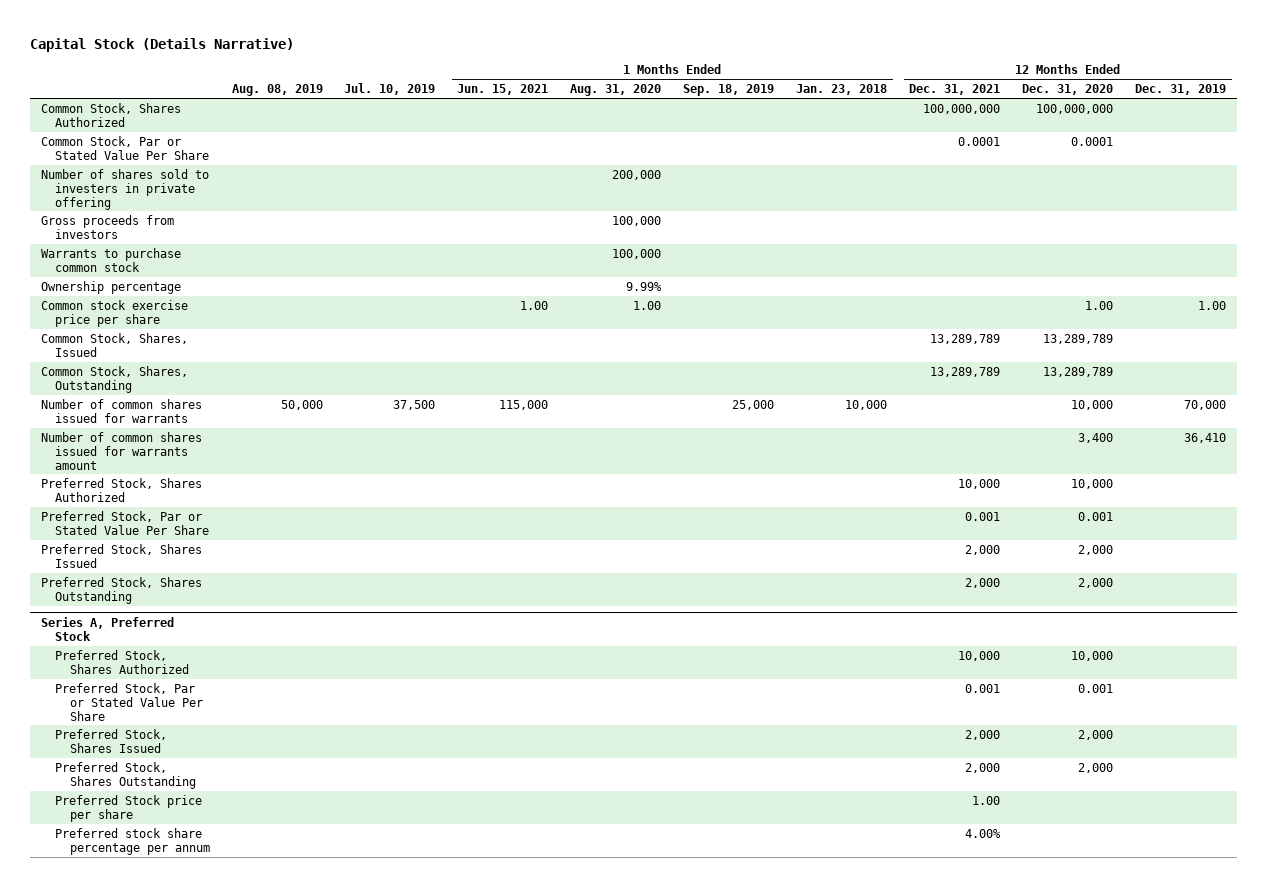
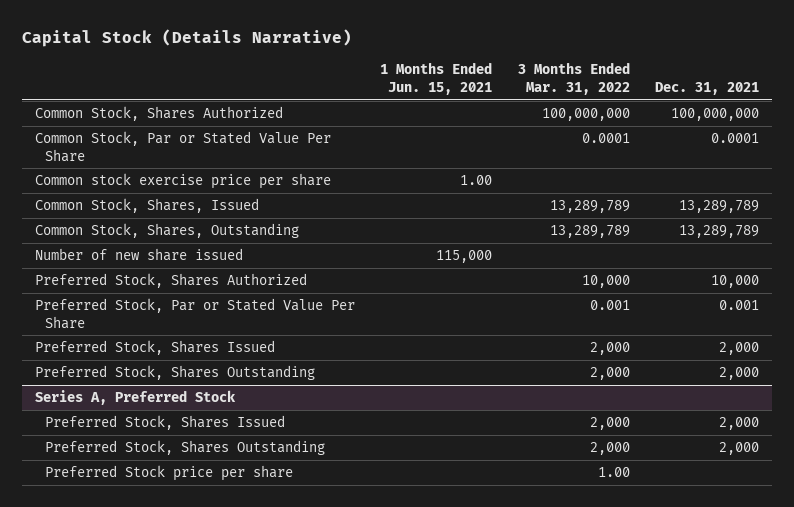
- | Aug. 08, 2019 | Jul. 10, 2019 | 1 Months Ended Jun. 15, 2021 | 1 Months Ended Aug. 31, 2020 | 1 Months Ended Sep. 18, 2019 | 1 Months Ended Jan. 23, 2018 | 12 Months Ended Dec. 31, 2021 | 12 Months Ended Dec. 31, 2020 | 12 Months Ended Dec. 31, 2019
+ | 1 Months Ended Jun. 15, 2021 | 3 Months Ended Mar. 31, 2022 | Dec. 31, 2021
- Number of shares sold to investers in private offering | | | | 200,000 | | | | |
- Gross proceeds from investors | | | | 100,000 | | | | |
- Warrants to purchase common stock | | | | 100,000 | | | | |
- Ownership percentage | | | | 9.99% | | | | |
- Number of common shares issued for warrants | 50,000 | 37,500 | 115,000 | | 25,000 | 10,000 | | 10,000 | 70,000
- Number of common shares issued for warrants amount | | | | | | | | 3,400 | 36,410
+ Number of new share issued | 115,000 | |
@ Series A, Preferred Stock
- Preferred Stock, Shares Authorized | | | | | | | 10,000 | 10,000 |
- Preferred Stock, Par or Stated Value Per Share | | | | | | | 0.001 | 0.001 |
- Preferred stock share percentage per annum | | | | | | | 4.00% | |

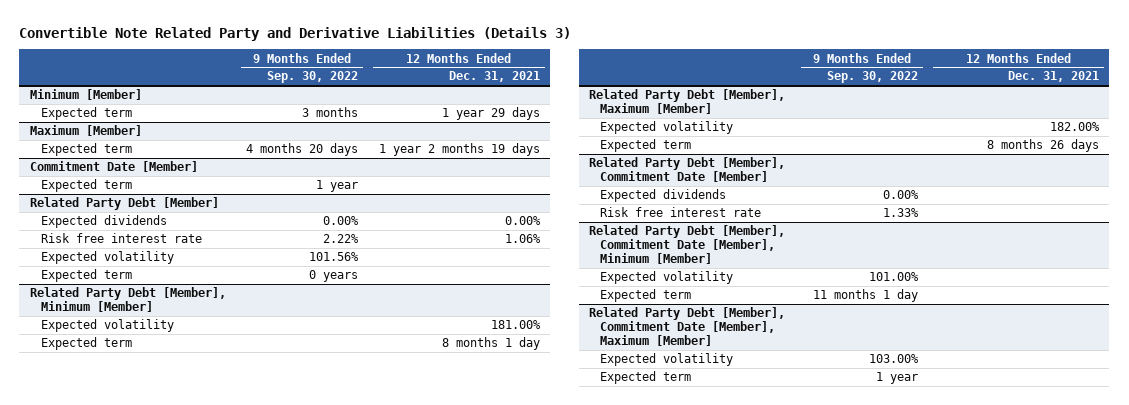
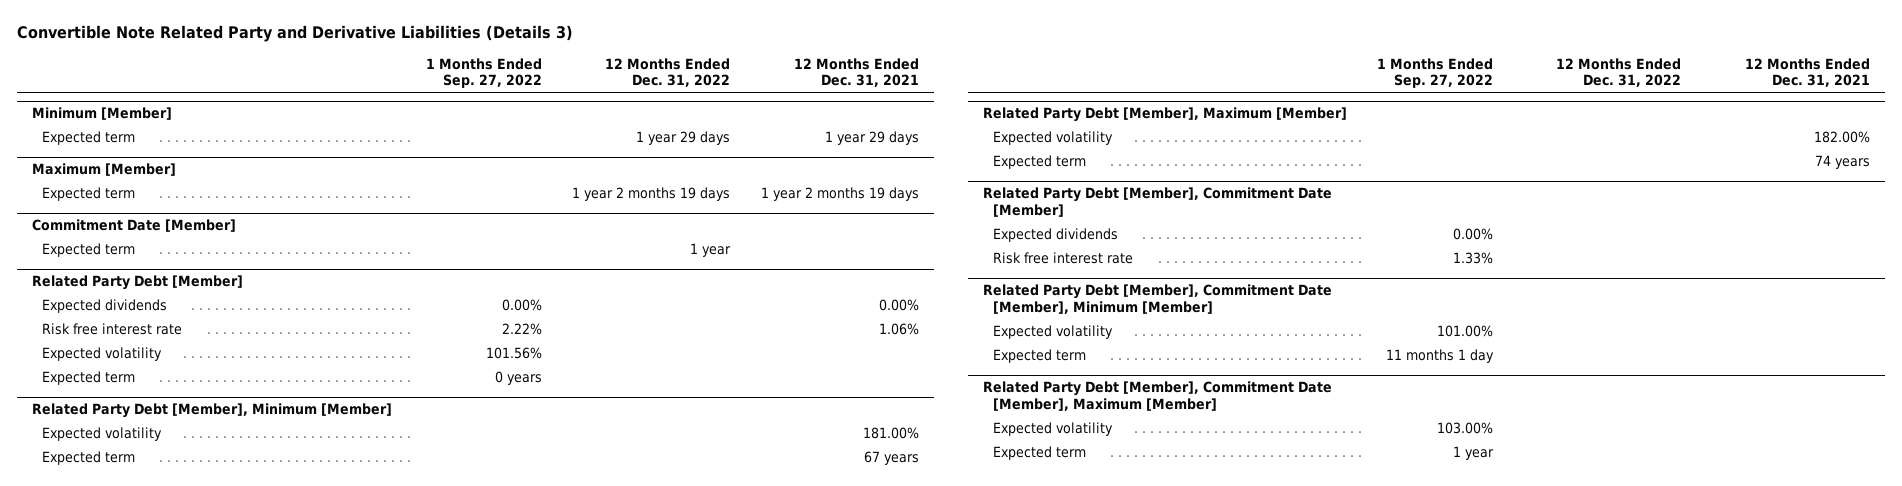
- | 9 Months Ended Sep. 30, 2022 | 12 Months Ended Dec. 31, 2021
+ | 1 Months Ended Sep. 27, 2022 | 12 Months Ended Dec. 31, 2022 | 12 Months Ended Dec. 31, 2021
@ Related Party Debt [Member], Minimum [Member]
- Expected term | | 8 months 1 day
+ Expected term | | | 67 years
@ Related Party Debt [Member], Maximum [Member]
- Expected term | | 8 months 26 days
+ Expected term | | | 74 years

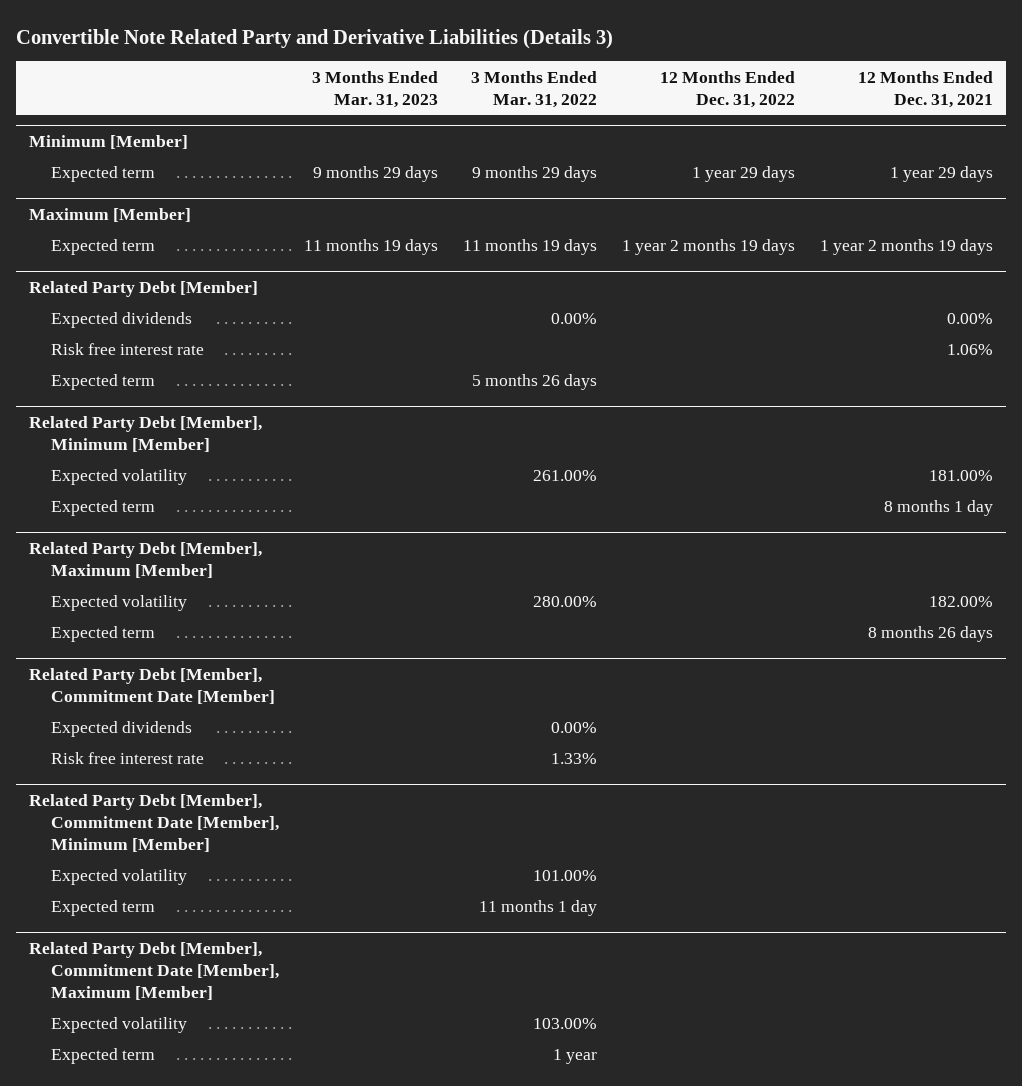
- | 1 Months Ended Sep. 27, 2022 | 12 Months Ended Dec. 31, 2022 | 12 Months Ended Dec. 31, 2021
+ | 3 Months Ended Mar. 31, 2023 | 3 Months Ended Mar. 31, 2022 | 12 Months Ended Dec. 31, 2022 | 12 Months Ended Dec. 31, 2021
- Commitment Date [Member]
- Expected term | | 1 year |
@ Related Party Debt [Member]
- Expected volatility | 101.56% | |
@ Related Party Debt [Member], Minimum [Member]
- Expected term | | | 67 years
+ Expected term | | | | 8 months 1 day
@ Related Party Debt [Member], Maximum [Member]
- Expected term | | | 74 years
+ Expected term | | | | 8 months 26 days

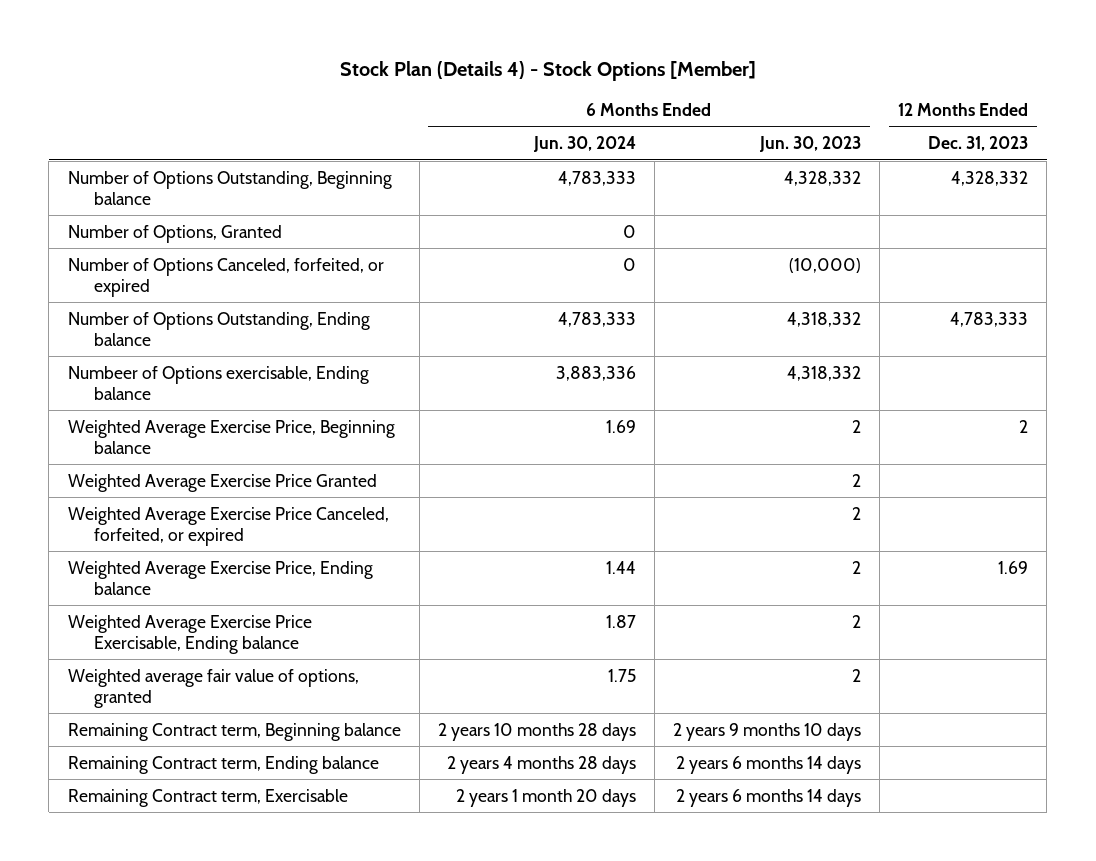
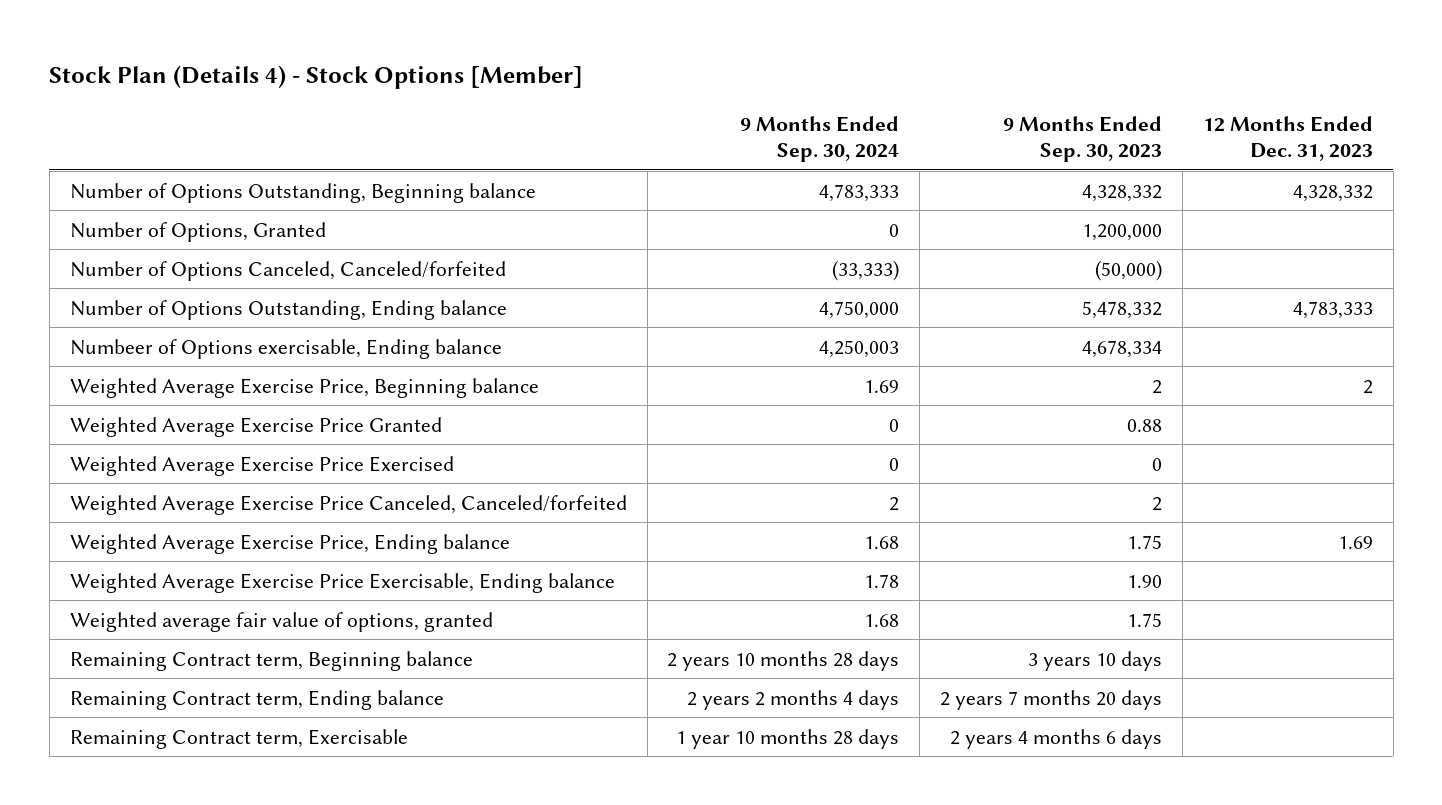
- | 6 Months Ended Jun. 30, 2024 | 6 Months Ended Jun. 30, 2023 | 12 Months Ended Dec. 31, 2023
+ | 9 Months Ended Sep. 30, 2024 | 9 Months Ended Sep. 30, 2023 | 12 Months Ended Dec. 31, 2023
- Number of Options Canceled, forfeited, or expired | 0 | (10,000) |
+ Number of Options Canceled, Canceled/forfeited | (33,333) | (50,000) |
- Weighted Average Exercise Price Canceled, forfeited, or expired | | 2 |
+ Weighted Average Exercise Price Exercised | 0 | 0 |
+ Weighted Average Exercise Price Canceled, Canceled/forfeited | 2 | 2 |

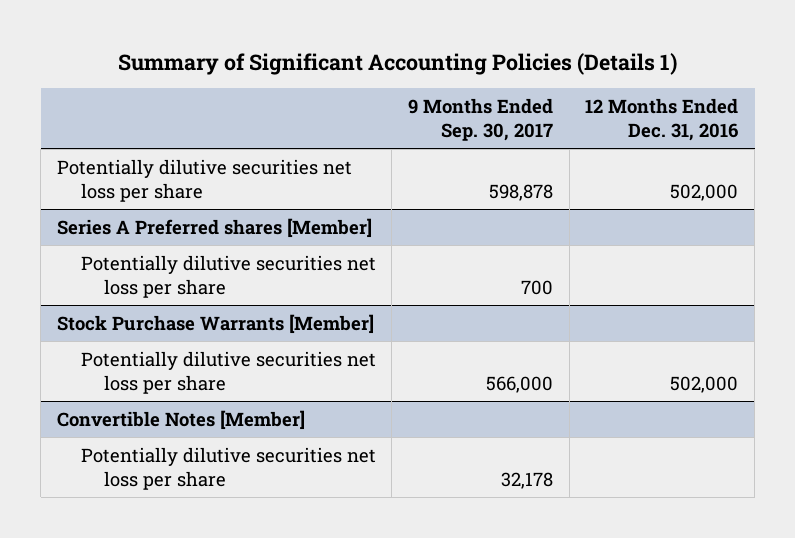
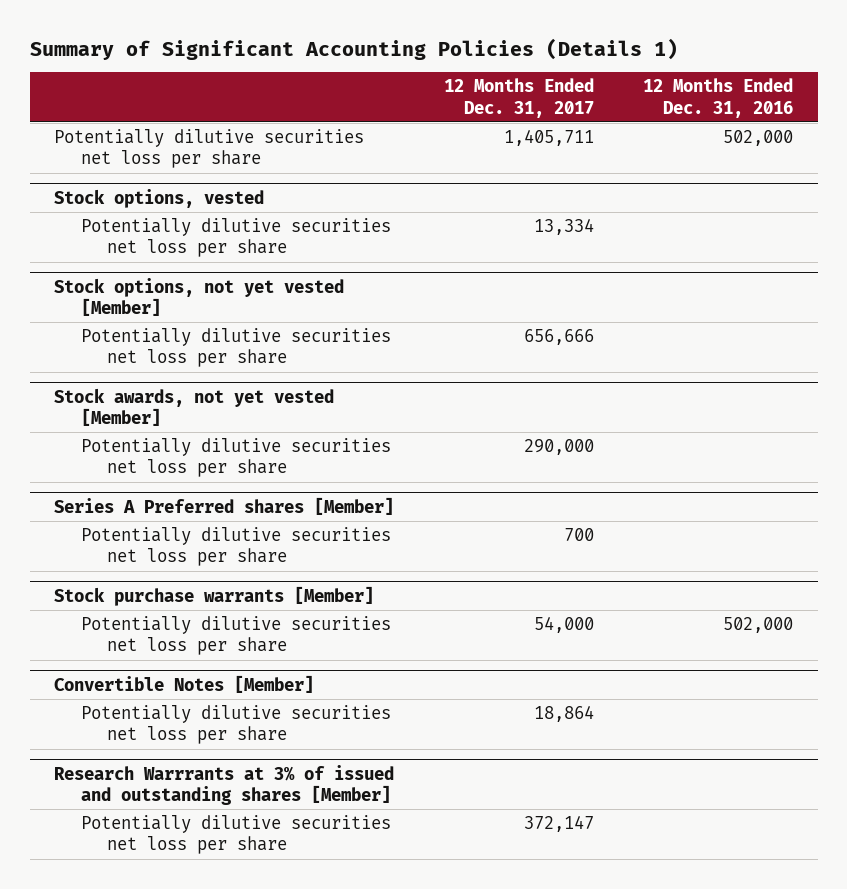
- | 9 Months Ended Sep. 30, 2017 | 12 Months Ended Dec. 31, 2016
+ | 12 Months Ended Dec. 31, 2017 | 12 Months Ended Dec. 31, 2016
+ Stock options, vested
+ Potentially dilutive securities net loss per share | 13,334 |
+ Stock options, not yet vested [Member]
+ Potentially dilutive securities net loss per share | 656,666 |
+ Stock awards, not yet vested [Member]
+ Potentially dilutive securities net loss per share | 290,000 |
- Stock Purchase Warrants [Member]
+ Stock purchase warrants [Member]
+ Research Warrrants at 3% of issued and outstanding shares [Member]
+ Potentially dilutive securities net loss per share | 372,147 |

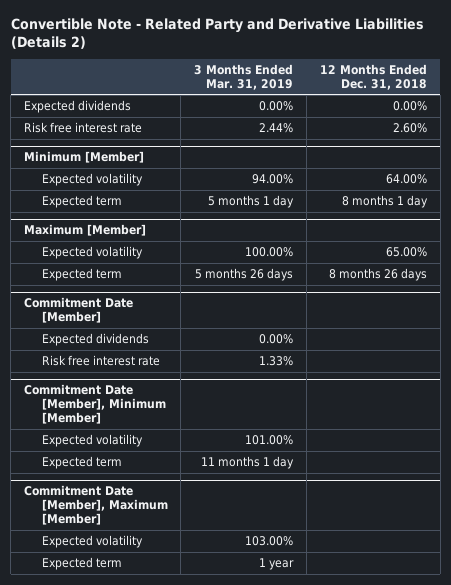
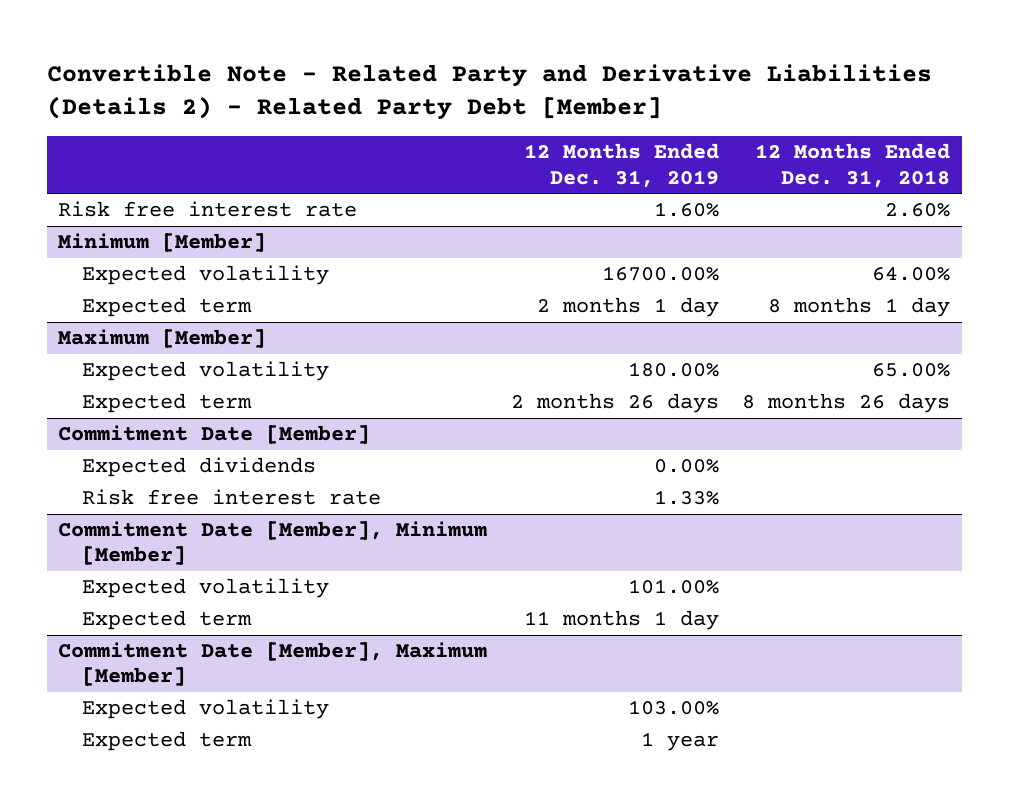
- Convertible Note - Related Party and Derivative Liabilities (Details 2)
+ Convertible Note - Related Party and Derivative Liabilities (Details 2) - Related Party Debt [Member]
- | 3 Months Ended Mar. 31, 2019 | 12 Months Ended Dec. 31, 2018
+ | 12 Months Ended Dec. 31, 2019 | 12 Months Ended Dec. 31, 2018
- Expected dividends | 0.00% | 0.00%

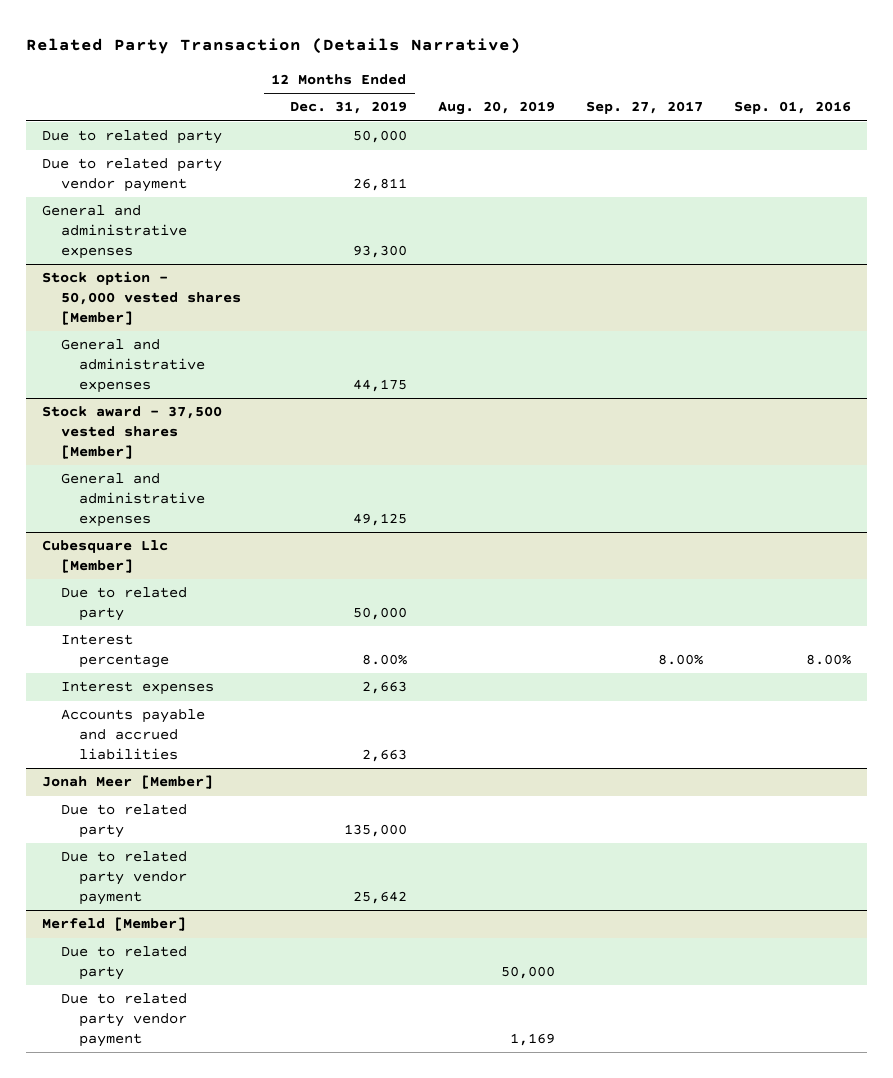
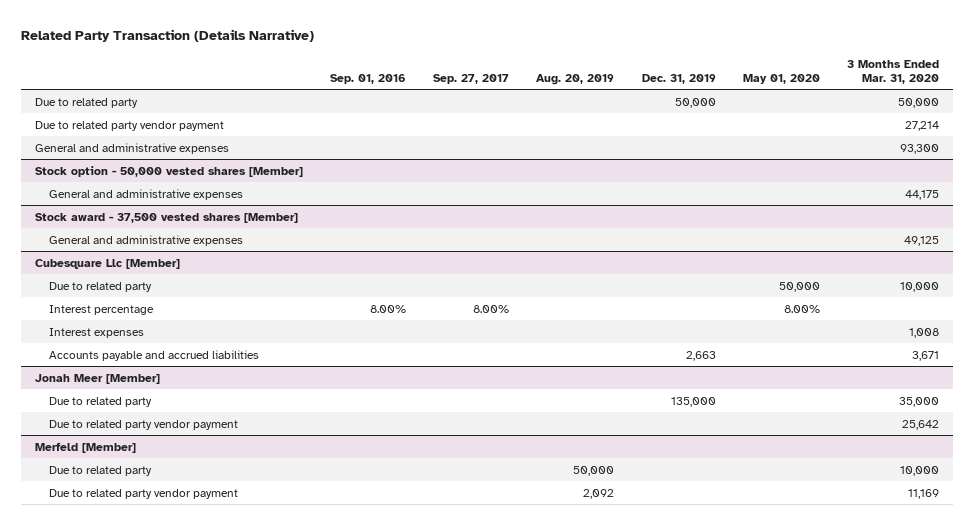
- | 12 Months Ended Dec. 31, 2019 | Aug. 20, 2019 | Sep. 27, 2017 | Sep. 01, 2016
+ | Sep. 01, 2016 | Sep. 27, 2017 | Aug. 20, 2019 | Dec. 31, 2019 | May 01, 2020 | 3 Months Ended Mar. 31, 2020
@ Merfeld [Member]
- Due to related party vendor payment | | 1,169 | |
+ Due to related party vendor payment | | | 2,092 | | | 11,169

